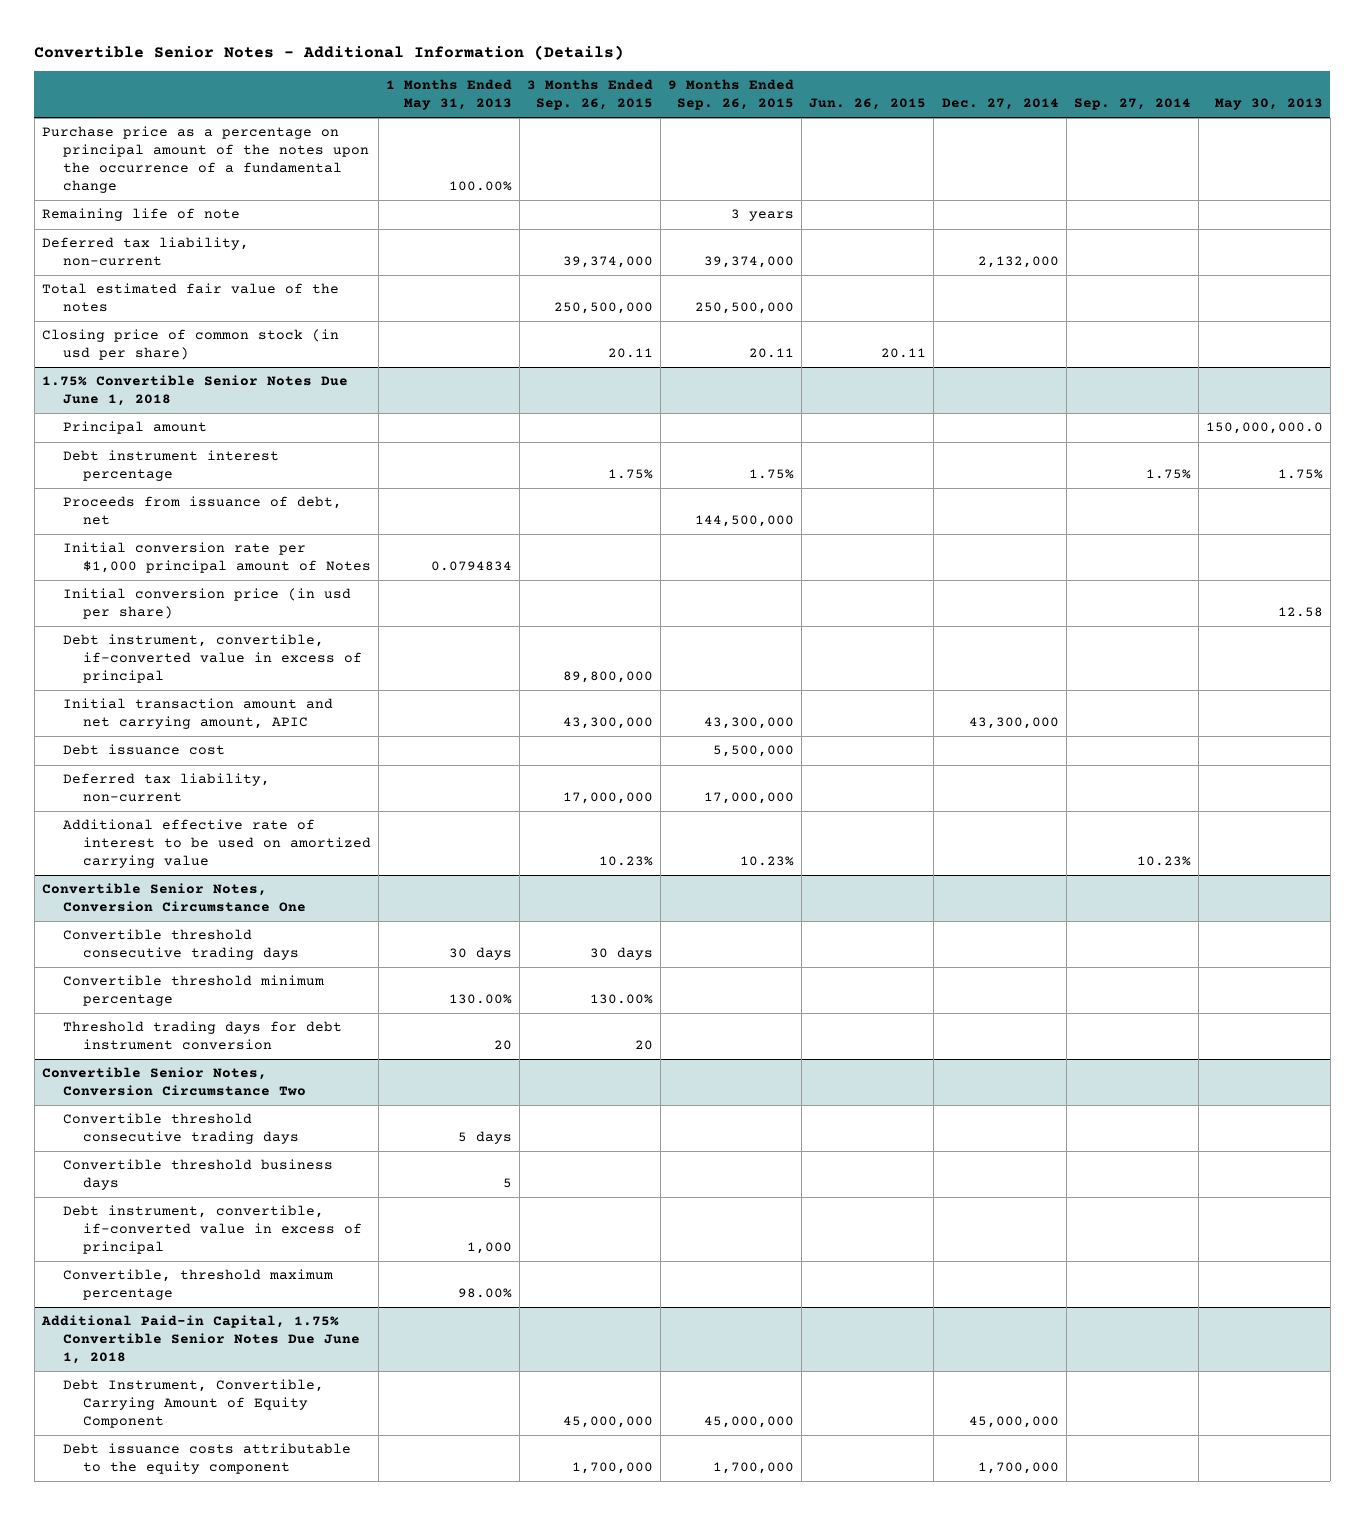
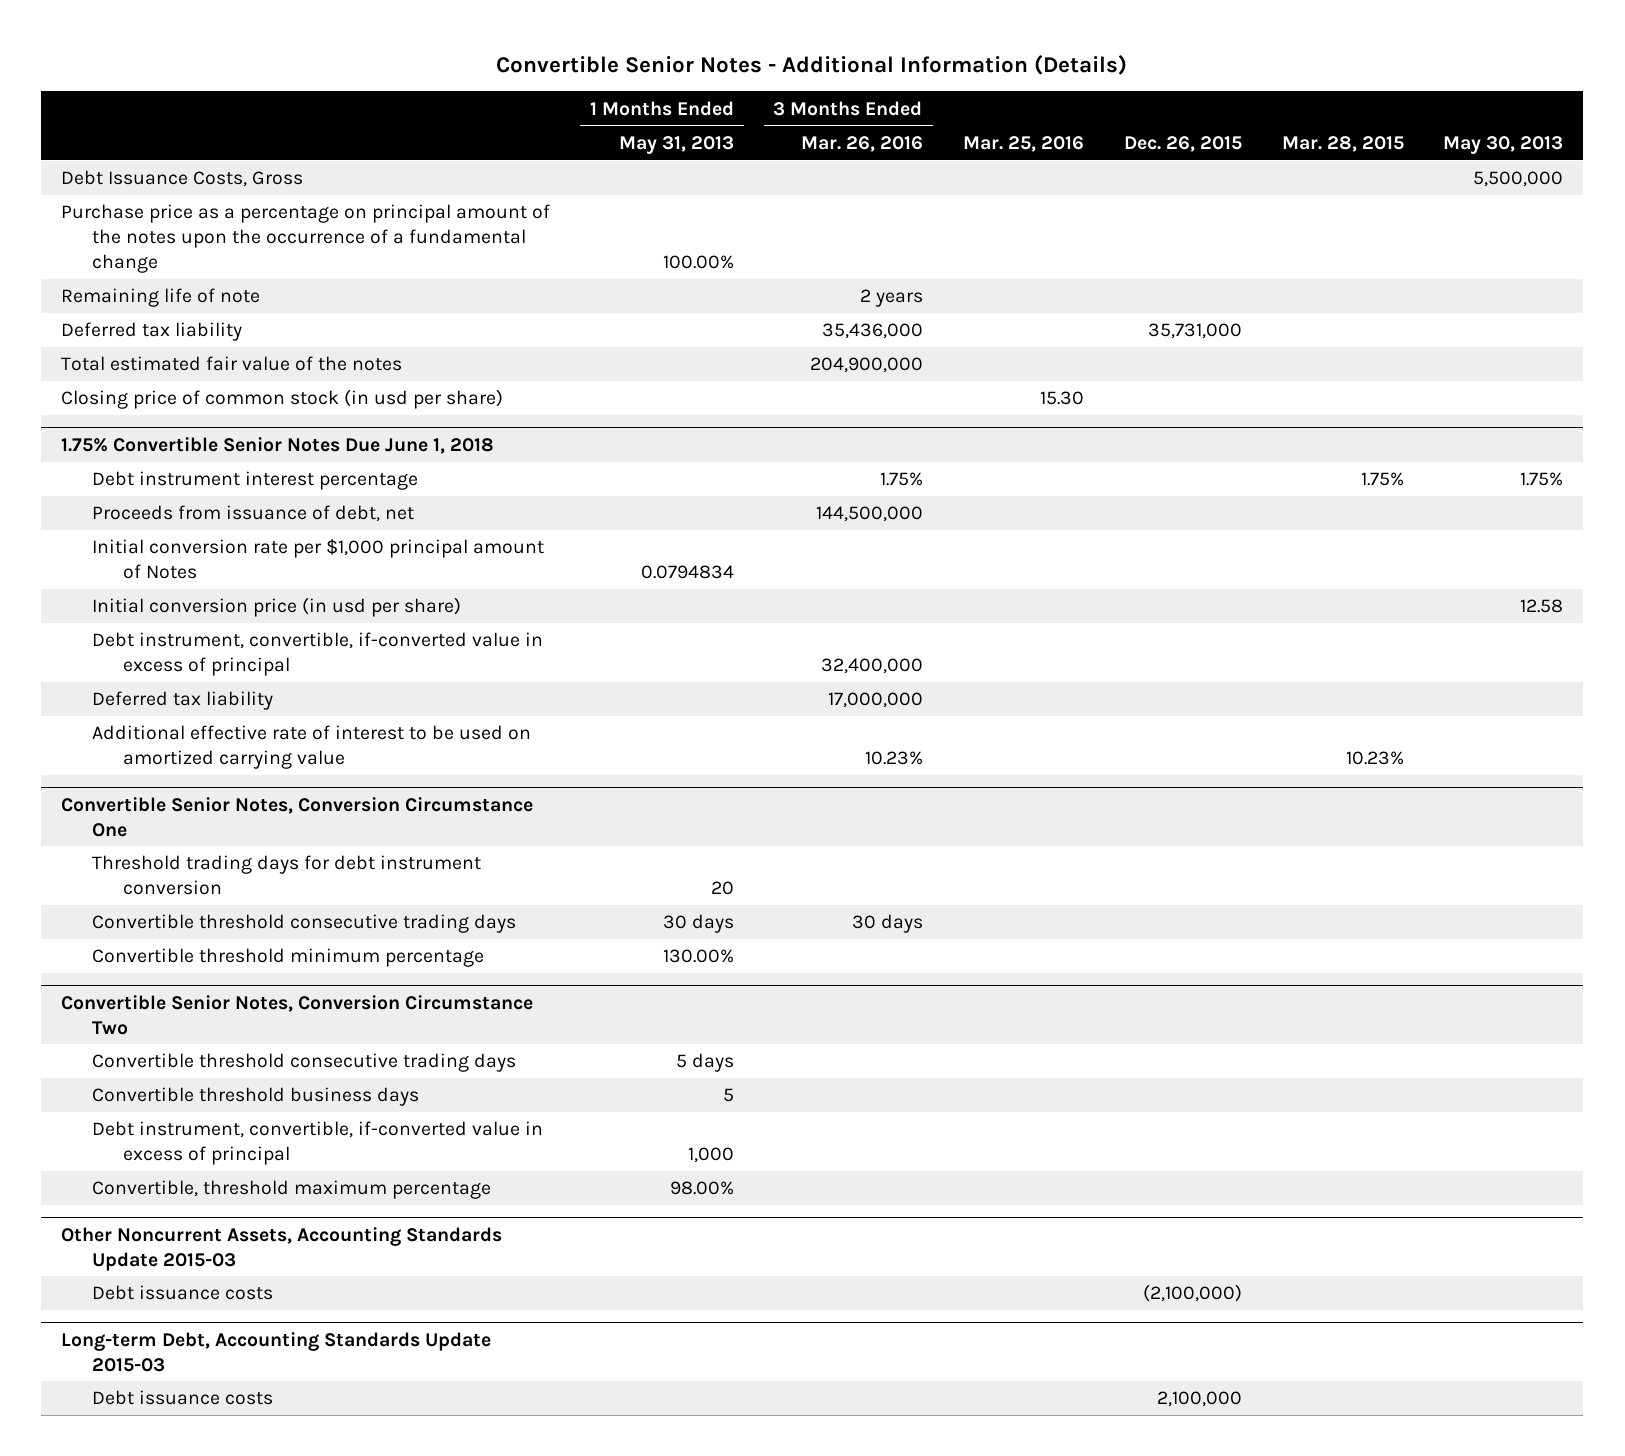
- | 1 Months Ended May 31, 2013 | 3 Months Ended Sep. 26, 2015 | 9 Months Ended Sep. 26, 2015 | Jun. 26, 2015 | Dec. 27, 2014 | Sep. 27, 2014 | May 30, 2013
+ | 1 Months Ended May 31, 2013 | 3 Months Ended Mar. 26, 2016 | Mar. 25, 2016 | Dec. 26, 2015 | Mar. 28, 2015 | May 30, 2013
+ Debt Issuance Costs, Gross | | | | | | 5,500,000
- Deferred tax liability, non-current | | 39,374,000 | 39,374,000 | | 2,132,000 | |
+ Deferred tax liability | | 35,436,000 | | 35,731,000 | |
@ 1.75% Convertible Senior Notes Due June 1, 2018
- Principal amount | | | | | | | 150,000,000.0
- Initial transaction amount and net carrying amount, APIC | | 43,300,000 | 43,300,000 | | 43,300,000 | |
- Debt issuance cost | | | 5,500,000 | | | |
- Deferred tax liability, non-current | | 17,000,000 | 17,000,000 | | | |
+ Deferred tax liability | | 17,000,000 | | | |
@ Convertible Senior Notes, Conversion Circumstance One
moved up: Threshold trading days for debt instrument conversion | 20 | | | | |
- Additional Paid-in Capital, 1.75% Convertible Senior Notes Due June 1, 2018
- Debt Instrument, Convertible, Carrying Amount of Equity Component | | 45,000,000 | 45,000,000 | | 45,000,000 | |
- Debt issuance costs attributable to the equity component | | 1,700,000 | 1,700,000 | | 1,700,000 | |
+ Other Noncurrent Assets, Accounting Standards Update 2015-03
+ Debt issuance costs | | | | (2,100,000) | |
+ Long-term Debt, Accounting Standards Update 2015-03
+ Debt issuance costs | | | | 2,100,000 | |

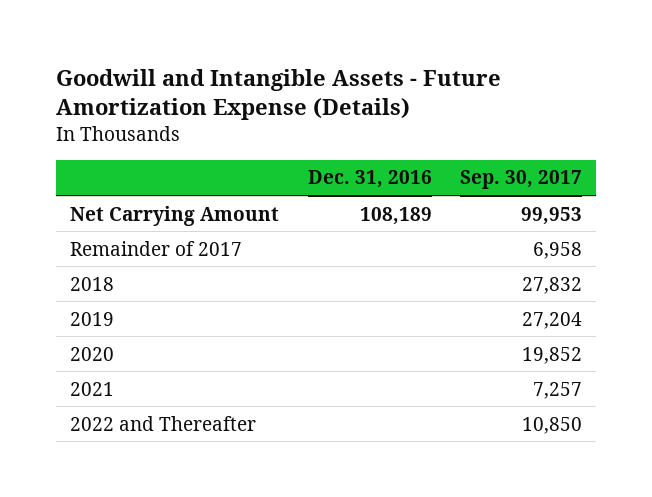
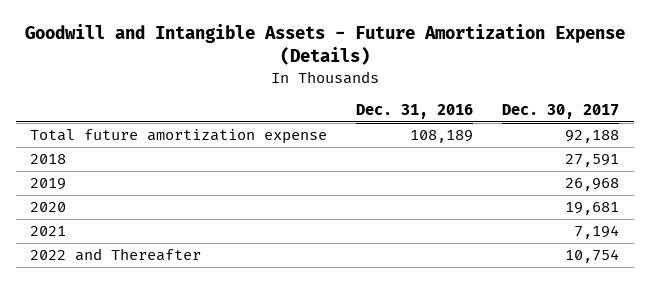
- | Dec. 31, 2016 | Sep. 30, 2017
+ | Dec. 31, 2016 | Dec. 30, 2017
- Net Carrying Amount | 108,189 | 99,953
- Remainder of 2017 | | 6,958
+ Total future amortization expense | 108,189 | 92,188

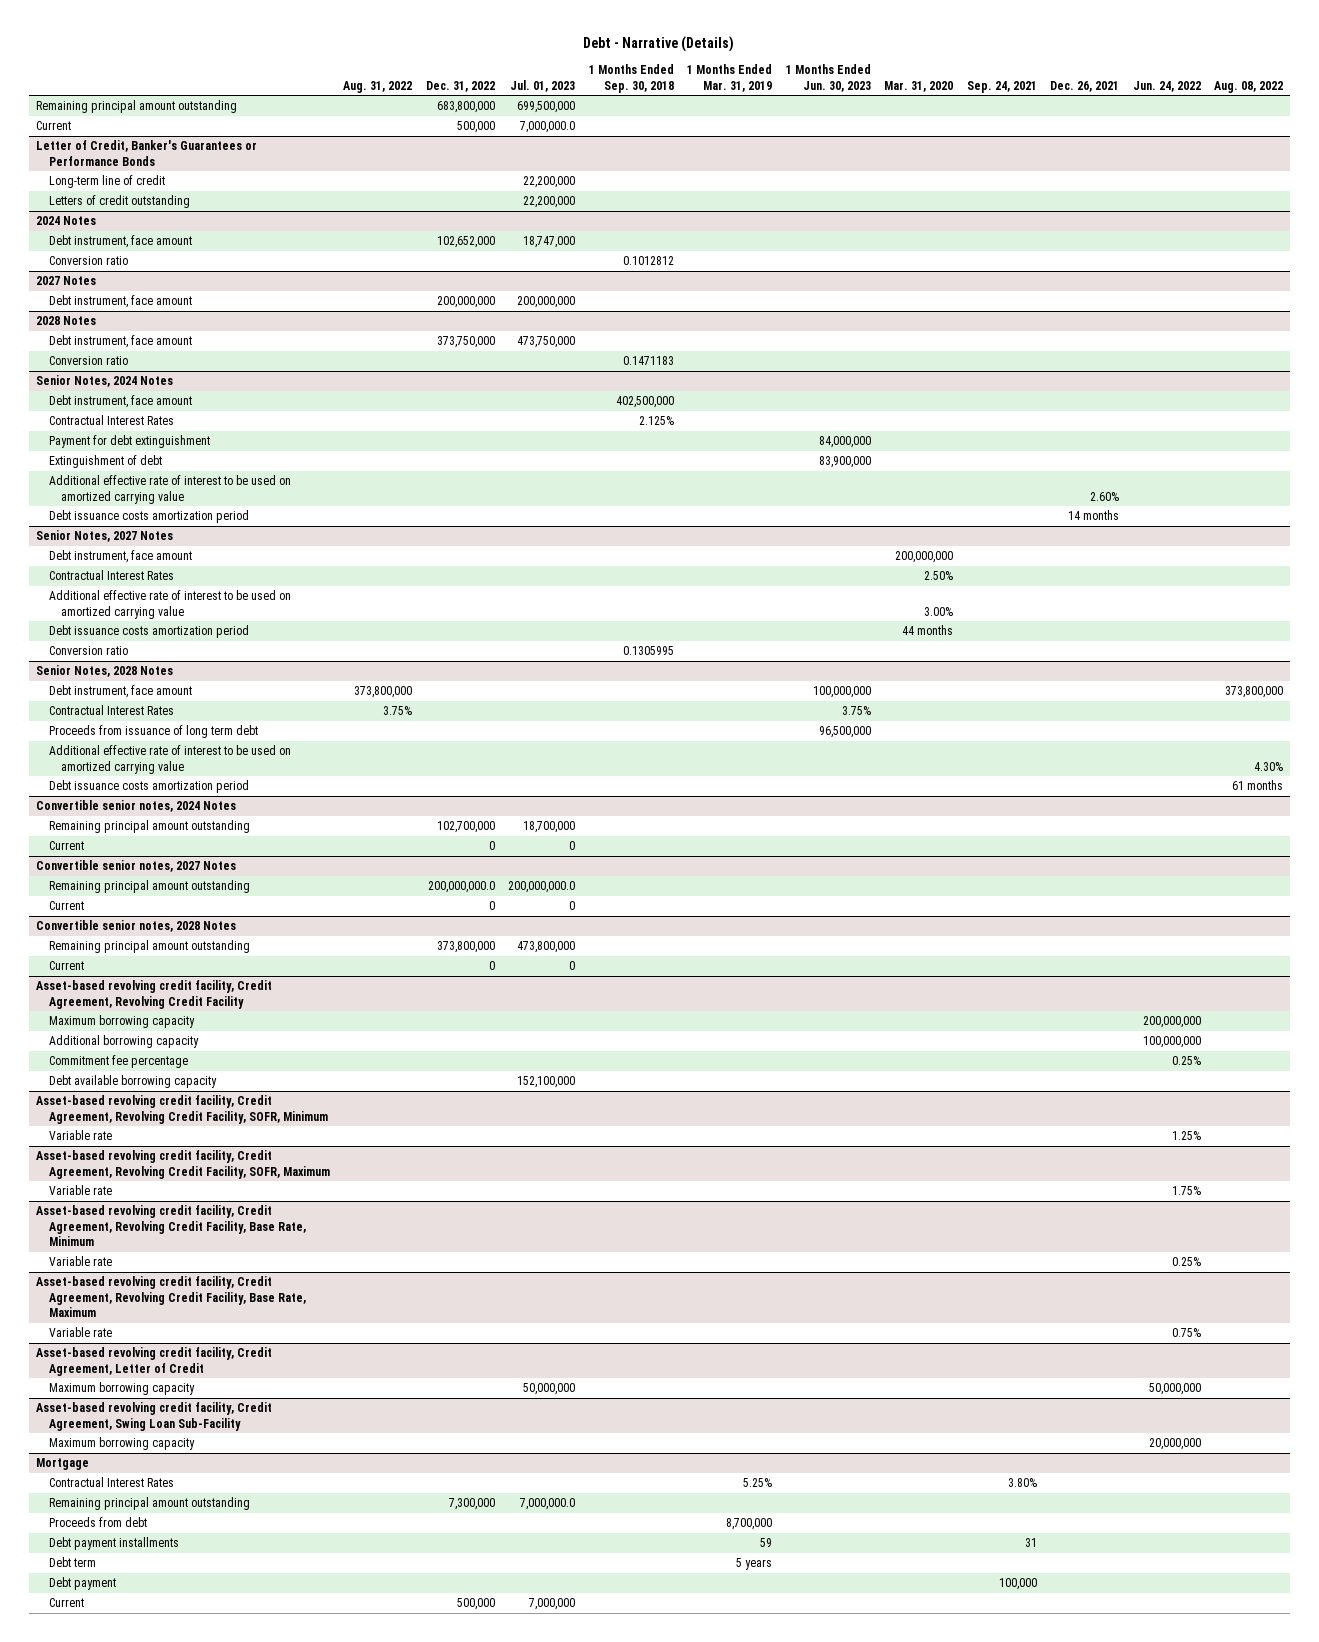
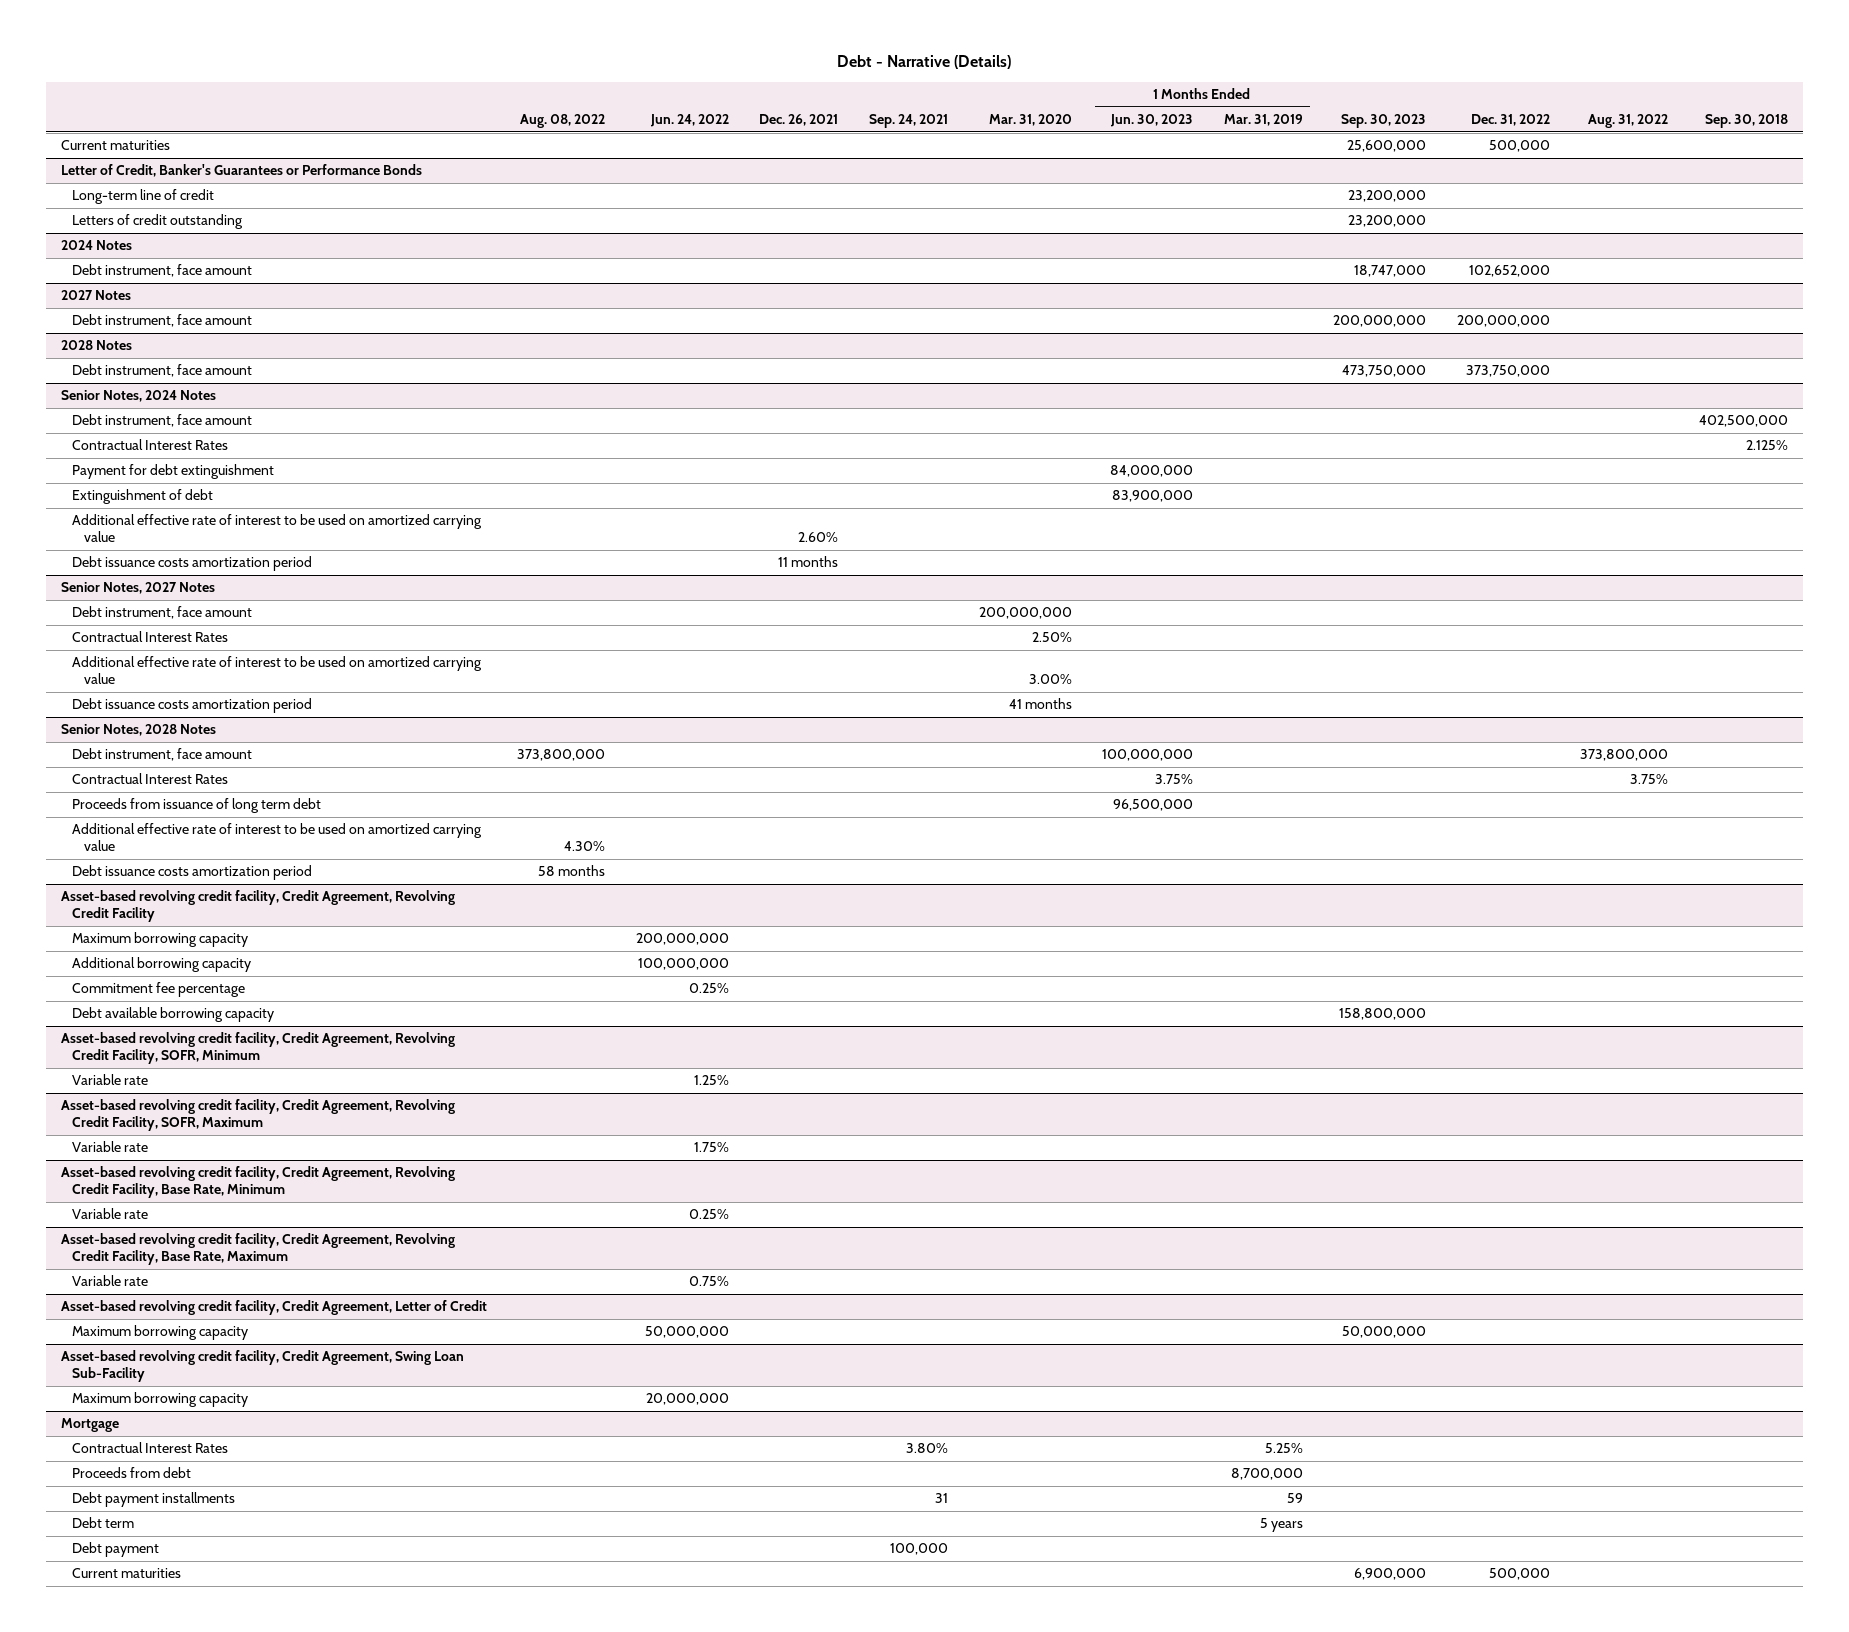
- | Aug. 31, 2022 | Dec. 31, 2022 | Jul. 01, 2023 | 1 Months Ended Sep. 30, 2018 | 1 Months Ended Mar. 31, 2019 | 1 Months Ended Jun. 30, 2023 | Mar. 31, 2020 | Sep. 24, 2021 | Dec. 26, 2021 | Jun. 24, 2022 | Aug. 08, 2022
+ | Aug. 08, 2022 | Jun. 24, 2022 | Dec. 26, 2021 | Sep. 24, 2021 | Mar. 31, 2020 | 1 Months Ended Jun. 30, 2023 | 1 Months Ended Mar. 31, 2019 | Sep. 30, 2023 | Dec. 31, 2022 | Aug. 31, 2022 | Sep. 30, 2018
- Remaining principal amount outstanding | | 683,800,000 | 699,500,000 | | | | | | | |
- Current | | 500,000 | 7,000,000.0 | | | | | | | |
+ Current maturities | | | | | | | | 25,600,000 | 500,000 | |
@ 2024 Notes
- Conversion ratio | | | | 0.1012812 | | | | | | |
@ 2028 Notes
- Conversion ratio | | | | 0.1471183 | | | | | | |
@ Senior Notes, 2024 Notes
- Debt issuance costs amortization period | | | | | | | | | 14 months | |
+ Debt issuance costs amortization period | | | 11 months | | | | | | | |
@ Senior Notes, 2027 Notes
- Debt issuance costs amortization period | | | | | | | 44 months | | | |
- Conversion ratio | | | | 0.1305995 | | | | | | |
+ Debt issuance costs amortization period | | | | | 41 months | | | | | |
@ Senior Notes, 2028 Notes
- Debt issuance costs amortization period | | | | | | | | | | | 61 months
- Convertible senior notes, 2024 Notes
- Remaining principal amount outstanding | | 102,700,000 | 18,700,000 | | | | | | | |
- Current | | 0 | 0 | | | | | | | |
- Convertible senior notes, 2027 Notes
- Remaining principal amount outstanding | | 200,000,000.0 | 200,000,000.0 | | | | | | | |
- Current | | 0 | 0 | | | | | | | |
- Convertible senior notes, 2028 Notes
- Remaining principal amount outstanding | | 373,800,000 | 473,800,000 | | | | | | | |
- Current | | 0 | 0 | | | | | | | |
@ Senior Notes, 2028 Notes
+ Debt issuance costs amortization period | 58 months | | | | | | | | | |
@ Mortgage
- Remaining principal amount outstanding | | 7,300,000 | 7,000,000.0 | | | | | | | |
- Current | | 500,000 | 7,000,000 | | | | | | | |
+ Current maturities | | | | | | | | 6,900,000 | 500,000 | |

